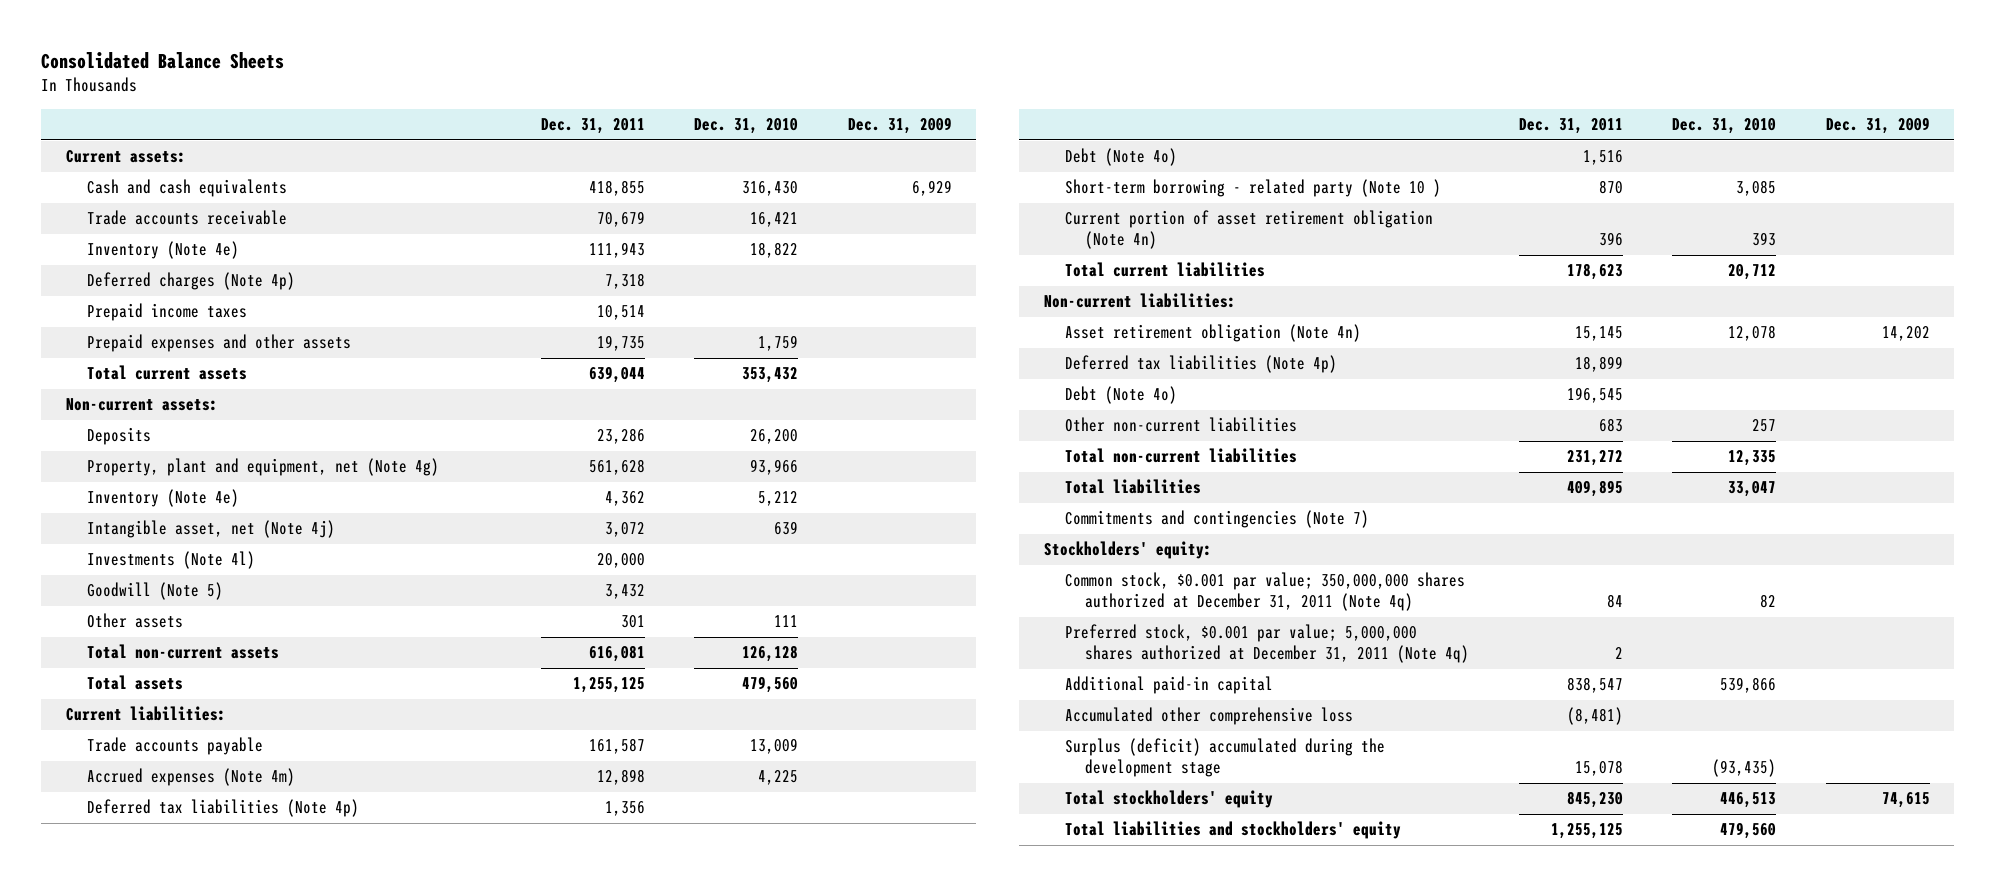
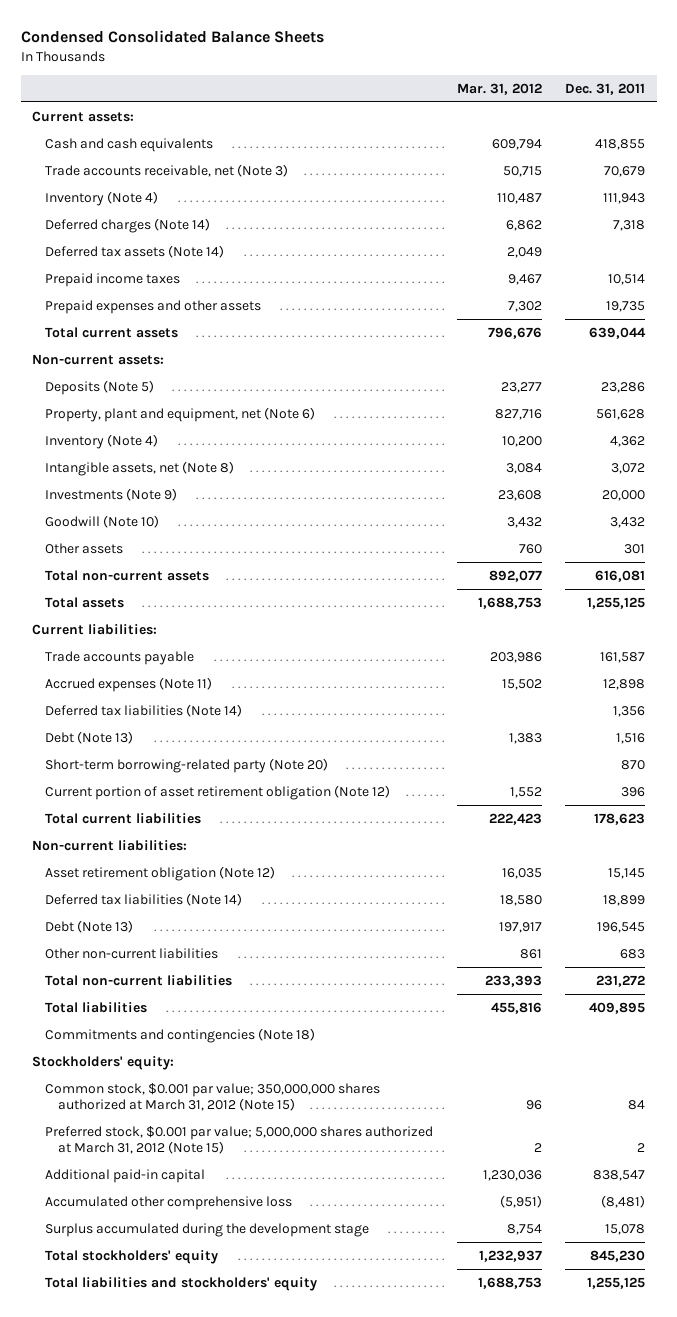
- Consolidated Balance Sheets
+ Condensed Consolidated Balance Sheets
- | Dec. 31, 2011 | Dec. 31, 2010 | Dec. 31, 2009
+ | Mar. 31, 2012 | Dec. 31, 2011
- Trade accounts receivable | 70,679 | 16,421 |
- Inventory (Note 4e) | 111,943 | 18,822 |
- Deferred charges (Note 4p) | 7,318 | |
+ Trade accounts receivable, net (Note 3) | 50,715 | 70,679
+ Inventory (Note 4) | 110,487 | 111,943
+ Deferred charges (Note 14) | 6,862 | 7,318
+ Deferred tax assets (Note 14) | 2,049 |
- Deposits | 23,286 | 26,200 |
- Property, plant and equipment, net (Note 4g) | 561,628 | 93,966 |
- Inventory (Note 4e) | 4,362 | 5,212 |
- Intangible asset, net (Note 4j) | 3,072 | 639 |
- Investments (Note 4l) | 20,000 | |
- Goodwill (Note 5) | 3,432 | |
+ Deposits (Note 5) | 23,277 | 23,286
+ Property, plant and equipment, net (Note 6) | 827,716 | 561,628
+ Inventory (Note 4) | 10,200 | 4,362
+ Intangible assets, net (Note 8) | 3,084 | 3,072
+ Investments (Note 9) | 23,608 | 20,000
+ Goodwill (Note 10) | 3,432 | 3,432
- Accrued expenses (Note 4m) | 12,898 | 4,225 |
- Deferred tax liabilities (Note 4p) | 1,356 | |
- Debt (Note 4o) | 1,516 | |
- Short-term borrowing - related party (Note 10 ) | 870 | 3,085 |
- Current portion of asset retirement obligation (Note 4n) | 396 | 393 |
+ Accrued expenses (Note 11) | 15,502 | 12,898
+ Deferred tax liabilities (Note 14) | | 1,356
+ Debt (Note 13) | 1,383 | 1,516
+ Short-term borrowing-related party (Note 20) | | 870
+ Current portion of asset retirement obligation (Note 12) | 1,552 | 396
- Asset retirement obligation (Note 4n) | 15,145 | 12,078 | 14,202
- Deferred tax liabilities (Note 4p) | 18,899 | |
- Debt (Note 4o) | 196,545 | |
+ Asset retirement obligation (Note 12) | 16,035 | 15,145
+ Deferred tax liabilities (Note 14) | 18,580 | 18,899
+ Debt (Note 13) | 197,917 | 196,545
- Commitments and contingencies (Note 7)
+ Commitments and contingencies (Note 18)
- Common stock, $0.001 par value; 350,000,000 shares authorized at December 31, 2011 (Note 4q) | 84 | 82 |
- Preferred stock, $0.001 par value; 5,000,000 shares authorized at December 31, 2011 (Note 4q) | 2 | |
+ Common stock, $0.001 par value; 350,000,000 shares authorized at March 31, 2012 (Note 15) | 96 | 84
+ Preferred stock, $0.001 par value; 5,000,000 shares authorized at March 31, 2012 (Note 15) | 2 | 2
- Surplus (deficit) accumulated during the development stage | 15,078 | (93,435) |
+ Surplus accumulated during the development stage | 8,754 | 15,078

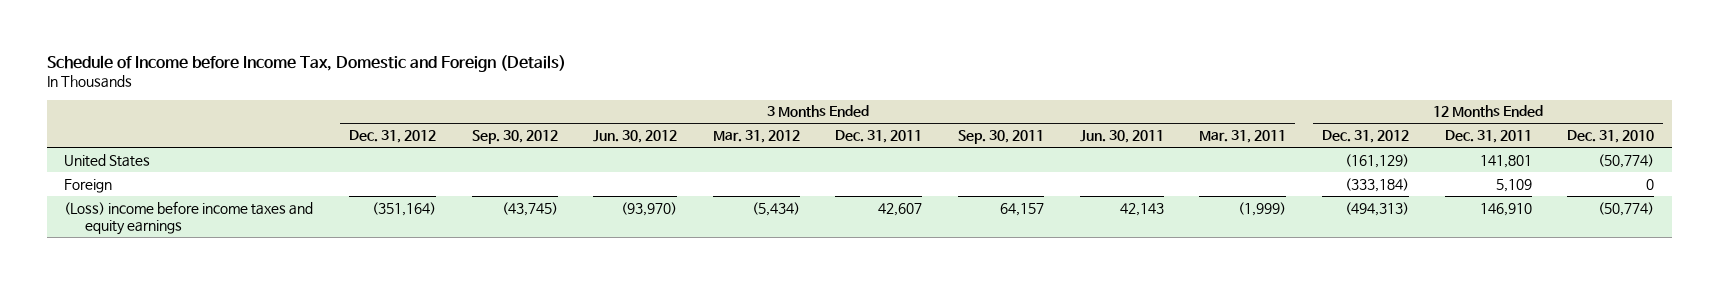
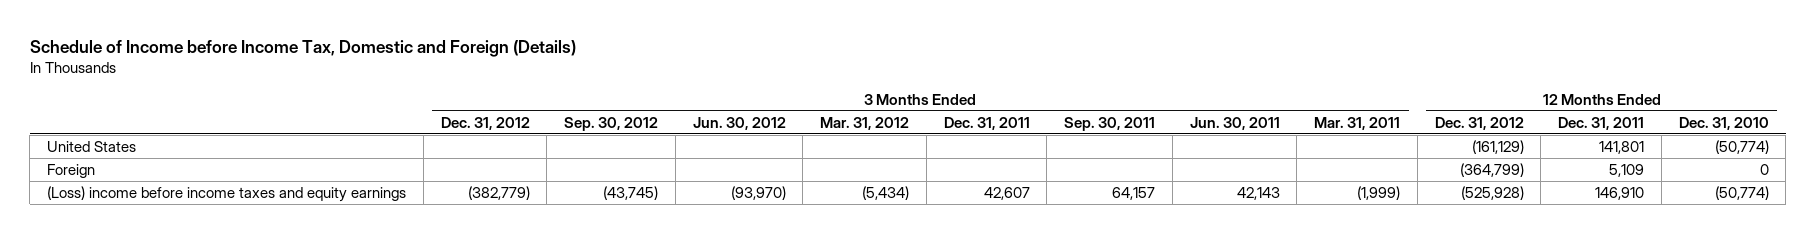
- Foreign | | | | | | | | | (333,184) | 5,109 | 0
- (Loss) income before income taxes and equity earnings | (351,164) | (43,745) | (93,970) | (5,434) | 42,607 | 64,157 | 42,143 | (1,999) | (494,313) | 146,910 | (50,774)
+ Foreign | | | | | | | | | (364,799) | 5,109 | 0
+ (Loss) income before income taxes and equity earnings | (382,779) | (43,745) | (93,970) | (5,434) | 42,607 | 64,157 | 42,143 | (1,999) | (525,928) | 146,910 | (50,774)

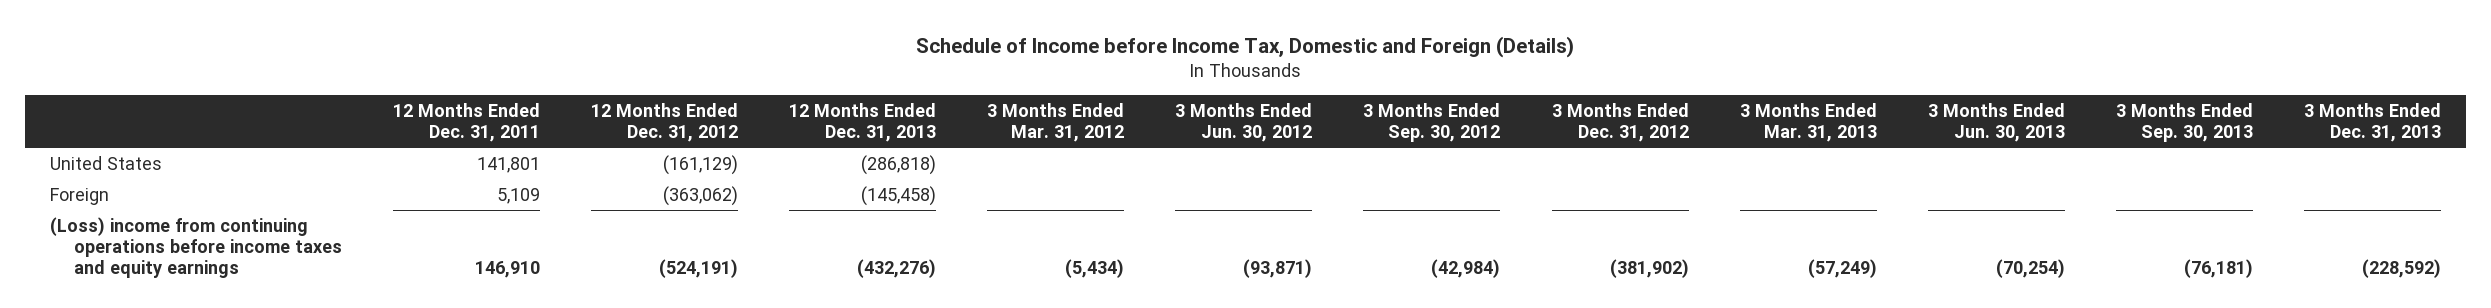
- | 3 Months Ended Dec. 31, 2012 | 3 Months Ended Sep. 30, 2012 | 3 Months Ended Jun. 30, 2012 | 3 Months Ended Mar. 31, 2012 | 3 Months Ended Dec. 31, 2011 | 3 Months Ended Sep. 30, 2011 | 3 Months Ended Jun. 30, 2011 | 3 Months Ended Mar. 31, 2011 | 12 Months Ended Dec. 31, 2012 | 12 Months Ended Dec. 31, 2011 | 12 Months Ended Dec. 31, 2010
+ | 12 Months Ended Dec. 31, 2011 | 12 Months Ended Dec. 31, 2012 | 12 Months Ended Dec. 31, 2013 | 3 Months Ended Mar. 31, 2012 | 3 Months Ended Jun. 30, 2012 | 3 Months Ended Sep. 30, 2012 | 3 Months Ended Dec. 31, 2012 | 3 Months Ended Mar. 31, 2013 | 3 Months Ended Jun. 30, 2013 | 3 Months Ended Sep. 30, 2013 | 3 Months Ended Dec. 31, 2013
- Foreign | | | | | | | | | (364,799) | 5,109 | 0
- (Loss) income before income taxes and equity earnings | (382,779) | (43,745) | (93,970) | (5,434) | 42,607 | 64,157 | 42,143 | (1,999) | (525,928) | 146,910 | (50,774)
+ Foreign | 5,109 | (363,062) | (145,458) | | | | | | | |
+ (Loss) income from continuing operations before income taxes and equity earnings | 146,910 | (524,191) | (432,276) | (5,434) | (93,871) | (42,984) | (381,902) | (57,249) | (70,254) | (76,181) | (228,592)

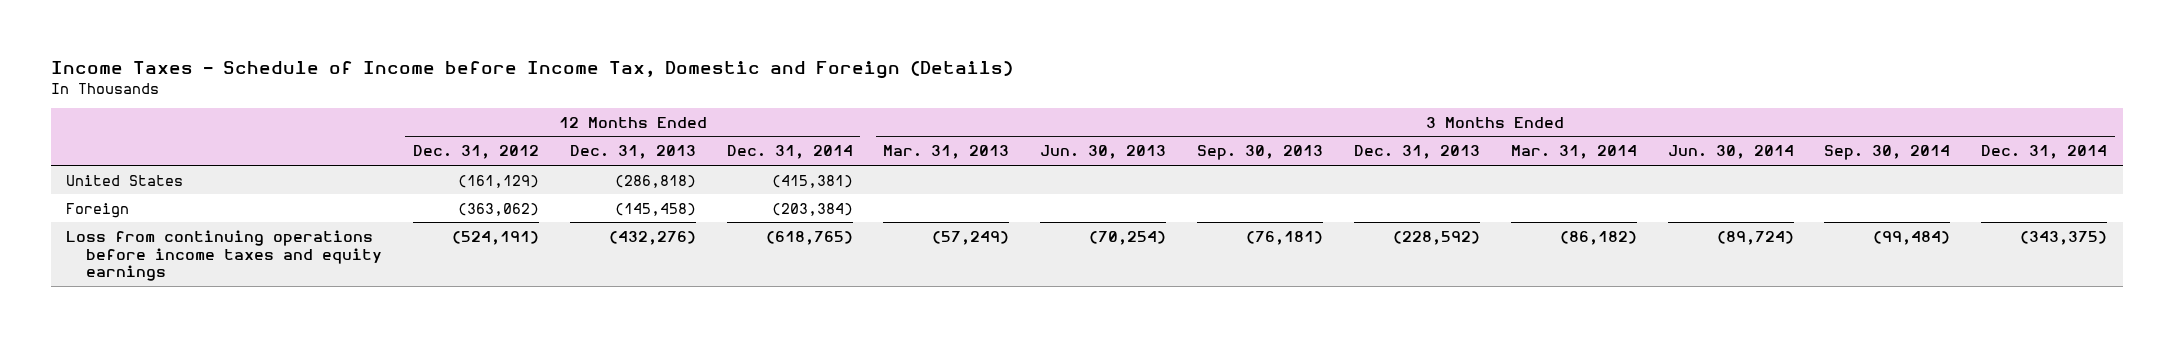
- Schedule of Income before Income Tax, Domestic and Foreign (Details)
+ Income Taxes - Schedule of Income before Income Tax, Domestic and Foreign (Details)
- | 12 Months Ended Dec. 31, 2011 | 12 Months Ended Dec. 31, 2012 | 12 Months Ended Dec. 31, 2013 | 3 Months Ended Mar. 31, 2012 | 3 Months Ended Jun. 30, 2012 | 3 Months Ended Sep. 30, 2012 | 3 Months Ended Dec. 31, 2012 | 3 Months Ended Mar. 31, 2013 | 3 Months Ended Jun. 30, 2013 | 3 Months Ended Sep. 30, 2013 | 3 Months Ended Dec. 31, 2013
+ | 12 Months Ended Dec. 31, 2012 | 12 Months Ended Dec. 31, 2013 | 12 Months Ended Dec. 31, 2014 | 3 Months Ended Mar. 31, 2013 | 3 Months Ended Jun. 30, 2013 | 3 Months Ended Sep. 30, 2013 | 3 Months Ended Dec. 31, 2013 | 3 Months Ended Mar. 31, 2014 | 3 Months Ended Jun. 30, 2014 | 3 Months Ended Sep. 30, 2014 | 3 Months Ended Dec. 31, 2014
- (Loss) income from continuing operations before income taxes and equity earnings | 146,910 | (524,191) | (432,276) | (5,434) | (93,871) | (42,984) | (381,902) | (57,249) | (70,254) | (76,181) | (228,592)
+ Loss from continuing operations before income taxes and equity earnings | (524,191) | (432,276) | (618,765) | (57,249) | (70,254) | (76,181) | (228,592) | (86,182) | (89,724) | (99,484) | (343,375)

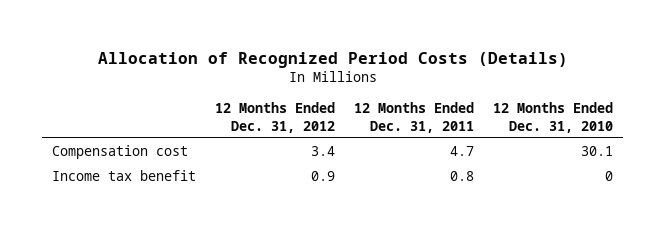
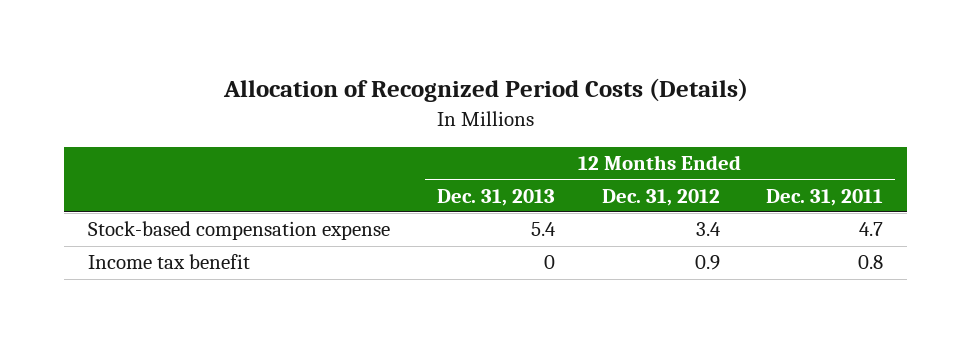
- | 12 Months Ended Dec. 31, 2012 | 12 Months Ended Dec. 31, 2011 | 12 Months Ended Dec. 31, 2010
+ | 12 Months Ended Dec. 31, 2013 | 12 Months Ended Dec. 31, 2012 | 12 Months Ended Dec. 31, 2011
- Compensation cost | 3.4 | 4.7 | 30.1
+ Stock-based compensation expense | 5.4 | 3.4 | 4.7

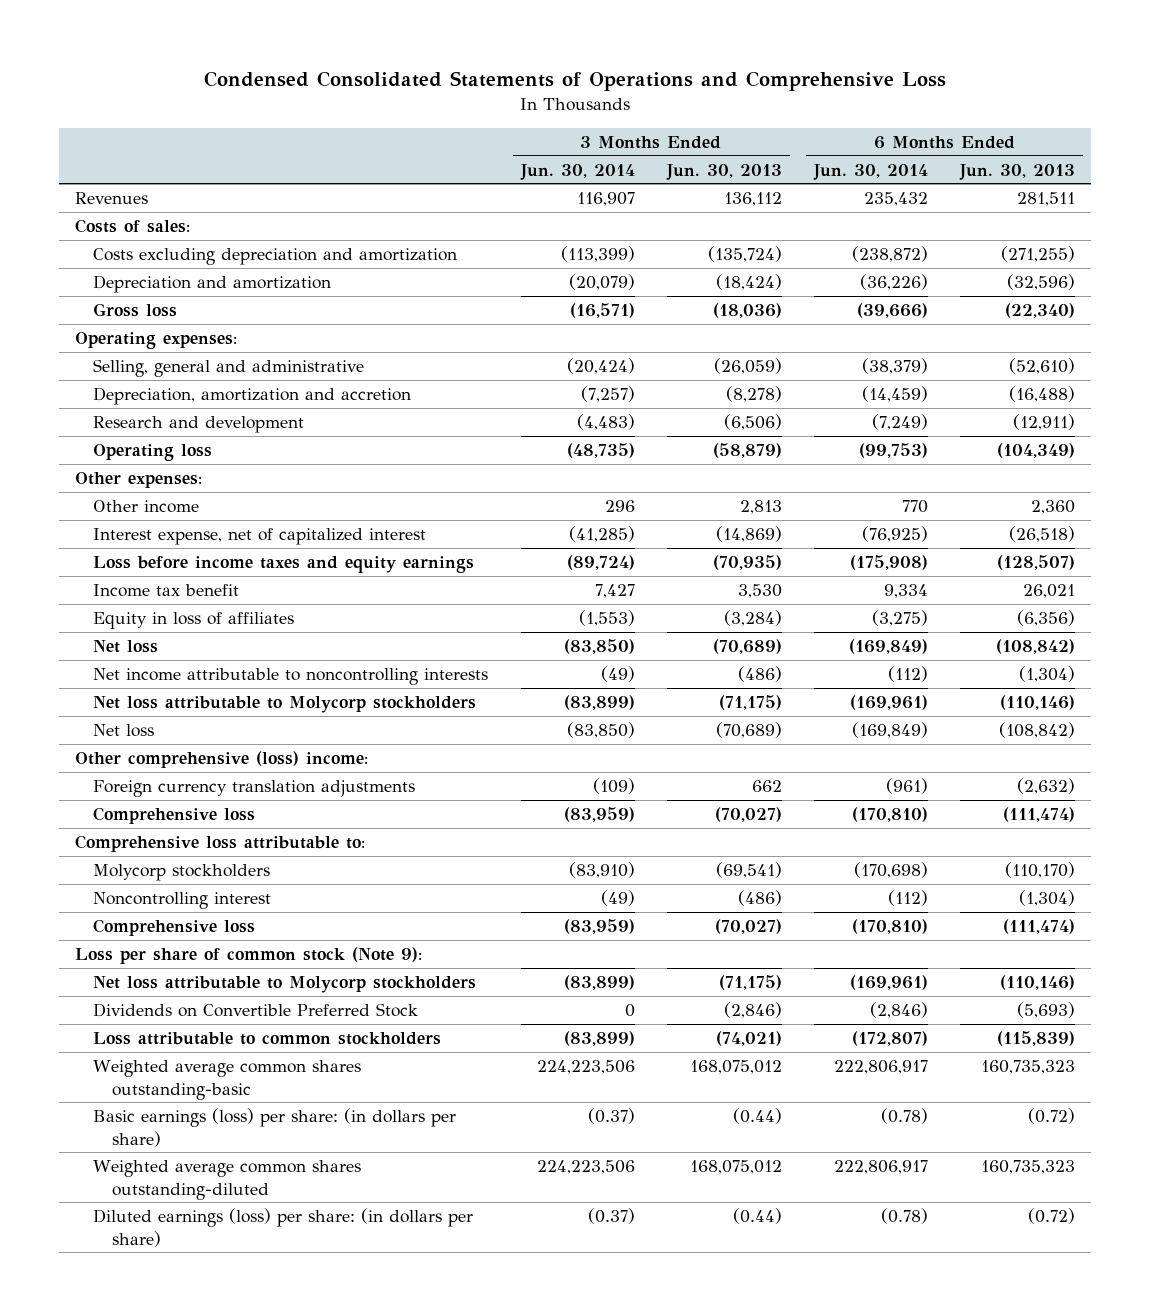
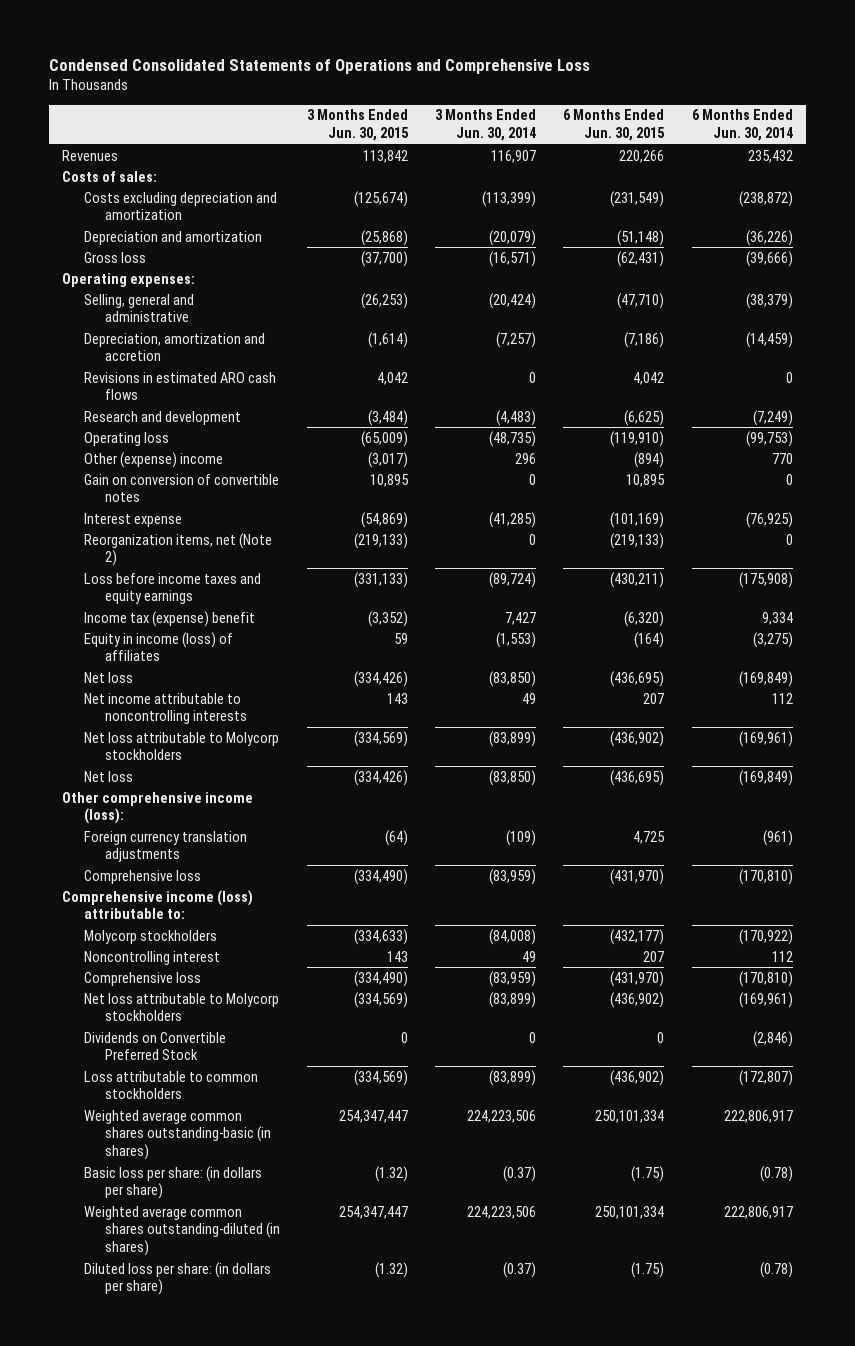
- | 3 Months Ended Jun. 30, 2014 | 3 Months Ended Jun. 30, 2013 | 6 Months Ended Jun. 30, 2014 | 6 Months Ended Jun. 30, 2013
+ | 3 Months Ended Jun. 30, 2015 | 3 Months Ended Jun. 30, 2014 | 6 Months Ended Jun. 30, 2015 | 6 Months Ended Jun. 30, 2014
+ Revisions in estimated ARO cash flows | 4,042 | 0 | 4,042 | 0
- Other expenses:
- Other income | 296 | 2,813 | 770 | 2,360
- Interest expense, net of capitalized interest | (41,285) | (14,869) | (76,925) | (26,518)
+ Other (expense) income | (3,017) | 296 | (894) | 770
+ Gain on conversion of convertible notes | 10,895 | 0 | 10,895 | 0
+ Interest expense | (54,869) | (41,285) | (101,169) | (76,925)
+ Reorganization items, net (Note 2) | (219,133) | 0 | (219,133) | 0
- Income tax benefit | 7,427 | 3,530 | 9,334 | 26,021
- Equity in loss of affiliates | (1,553) | (3,284) | (3,275) | (6,356)
+ Income tax (expense) benefit | (3,352) | 7,427 | (6,320) | 9,334
+ Equity in income (loss) of affiliates | 59 | (1,553) | (164) | (3,275)
- Net income attributable to noncontrolling interests | (49) | (486) | (112) | (1,304)
+ Net income attributable to noncontrolling interests | 143 | 49 | 207 | 112
- Other comprehensive (loss) income:
+ Other comprehensive income (loss):
- Comprehensive loss attributable to:
- Molycorp stockholders | (83,910) | (69,541) | (170,698) | (110,170)
- Noncontrolling interest | (49) | (486) | (112) | (1,304)
+ Comprehensive income (loss) attributable to:
+ Molycorp stockholders | (334,633) | (84,008) | (432,177) | (170,922)
+ Noncontrolling interest | 143 | 49 | 207 | 112
- Loss per share of common stock (Note 9):
- Weighted average common shares outstanding-basic | 224,223,506 | 168,075,012 | 222,806,917 | 160,735,323
- Basic earnings (loss) per share: (in dollars per share) | (0.37) | (0.44) | (0.78) | (0.72)
- Weighted average common shares outstanding-diluted | 224,223,506 | 168,075,012 | 222,806,917 | 160,735,323
- Diluted earnings (loss) per share: (in dollars per share) | (0.37) | (0.44) | (0.78) | (0.72)
+ Weighted average common shares outstanding-basic (in shares) | 254,347,447 | 224,223,506 | 250,101,334 | 222,806,917
+ Basic loss per share: (in dollars per share) | (1.32) | (0.37) | (1.75) | (0.78)
+ Weighted average common shares outstanding-diluted (in shares) | 254,347,447 | 224,223,506 | 250,101,334 | 222,806,917
+ Diluted loss per share: (in dollars per share) | (1.32) | (0.37) | (1.75) | (0.78)

